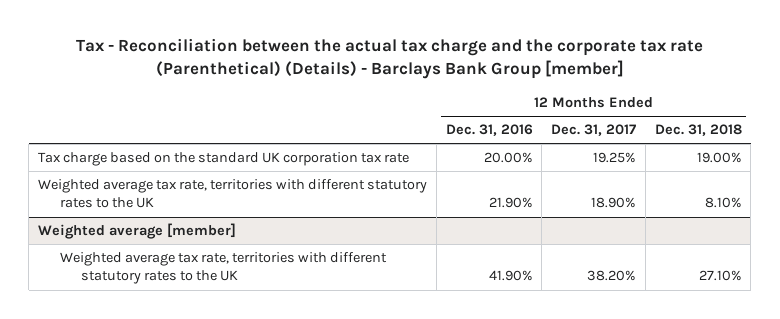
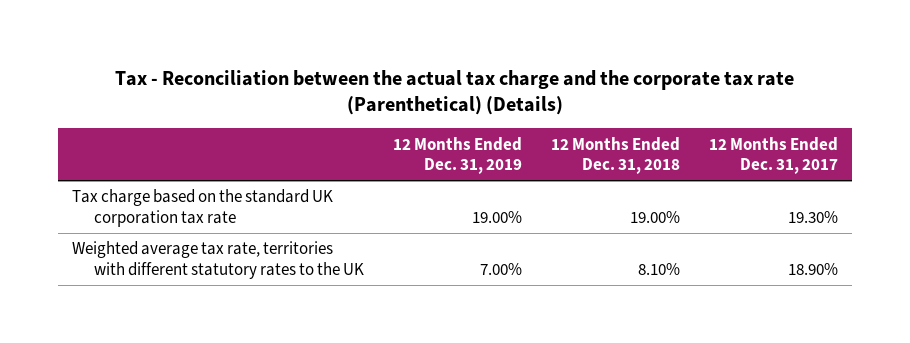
- Tax - Reconciliation between the actual tax charge and the corporate tax rate (Parenthetical) (Details) - Barclays Bank Group [member]
+ Tax - Reconciliation between the actual tax charge and the corporate tax rate (Parenthetical) (Details)
- | 12 Months Ended Dec. 31, 2016 | 12 Months Ended Dec. 31, 2017 | 12 Months Ended Dec. 31, 2018
+ | 12 Months Ended Dec. 31, 2019 | 12 Months Ended Dec. 31, 2018 | 12 Months Ended Dec. 31, 2017
- Tax charge based on the standard UK corporation tax rate | 20.00% | 19.25% | 19.00%
+ Tax charge based on the standard UK corporation tax rate | 19.00% | 19.00% | 19.30%
- Weighted average [member]
- Weighted average tax rate, territories with different statutory rates to the UK | 41.90% | 38.20% | 27.10%

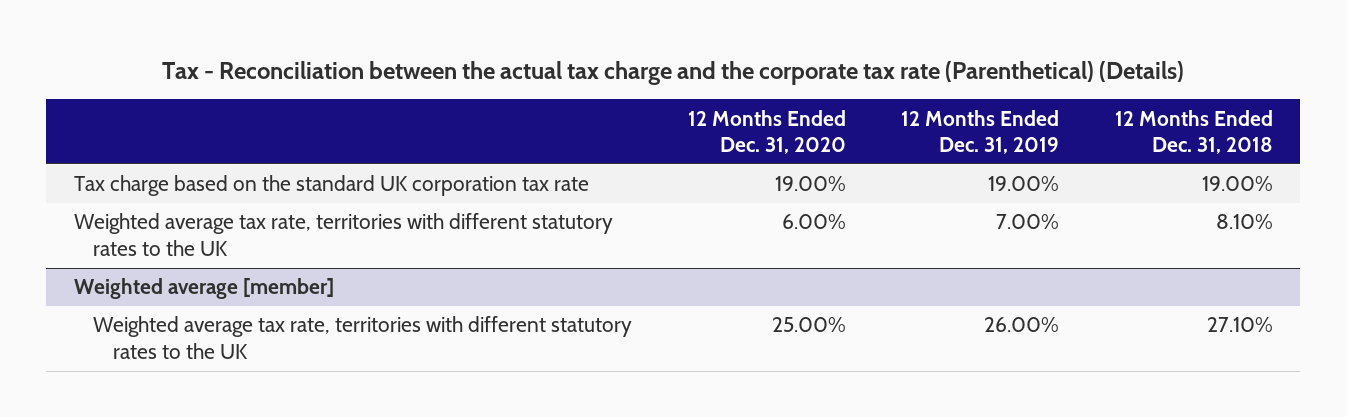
- | 12 Months Ended Dec. 31, 2019 | 12 Months Ended Dec. 31, 2018 | 12 Months Ended Dec. 31, 2017
+ | 12 Months Ended Dec. 31, 2020 | 12 Months Ended Dec. 31, 2019 | 12 Months Ended Dec. 31, 2018
+ Weighted average [member]
+ Weighted average tax rate, territories with different statutory rates to the UK | 25.00% | 26.00% | 27.10%

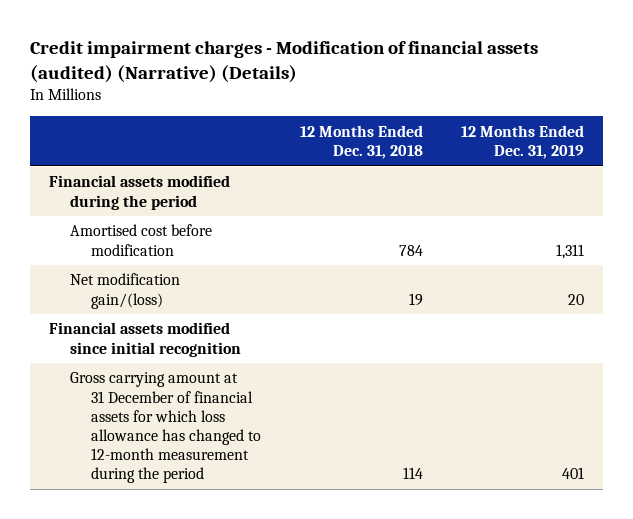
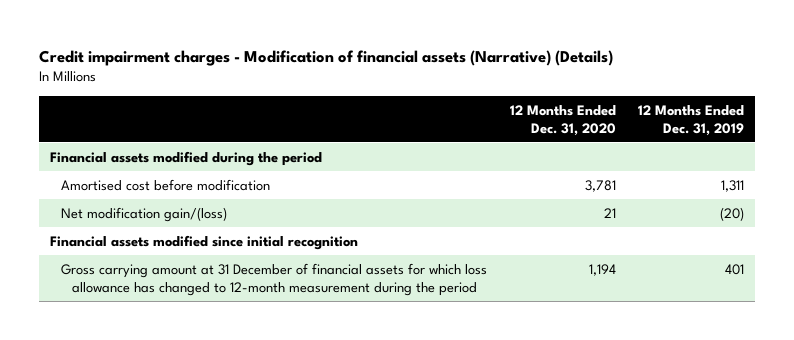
- Credit impairment charges - Modification of financial assets (audited) (Narrative) (Details)
+ Credit impairment charges - Modification of financial assets (Narrative) (Details)
- | 12 Months Ended Dec. 31, 2018 | 12 Months Ended Dec. 31, 2019
+ | 12 Months Ended Dec. 31, 2020 | 12 Months Ended Dec. 31, 2019
- Net modification gain/(loss) | 19 | 20
+ Net modification gain/(loss) | 21 | (20)

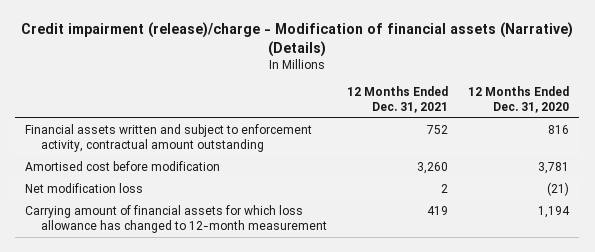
- Credit impairment charges - Modification of financial assets (Narrative) (Details)
+ Credit impairment (release)/charge - Modification of financial assets (Narrative) (Details)
- | 12 Months Ended Dec. 31, 2020 | 12 Months Ended Dec. 31, 2019
+ | 12 Months Ended Dec. 31, 2021 | 12 Months Ended Dec. 31, 2020
- Financial assets modified during the period
+ Financial assets written and subject to enforcement activity, contractual amount outstanding | 752 | 816
- Net modification gain/(loss) | 21 | (20)
- Financial assets modified since initial recognition
- Gross carrying amount at 31 December of financial assets for which loss allowance has changed to 12-month measurement during the period | 1,194 | 401
+ Net modification loss | 2 | (21)
+ Carrying amount of financial assets for which loss allowance has changed to 12-month measurement | 419 | 1,194

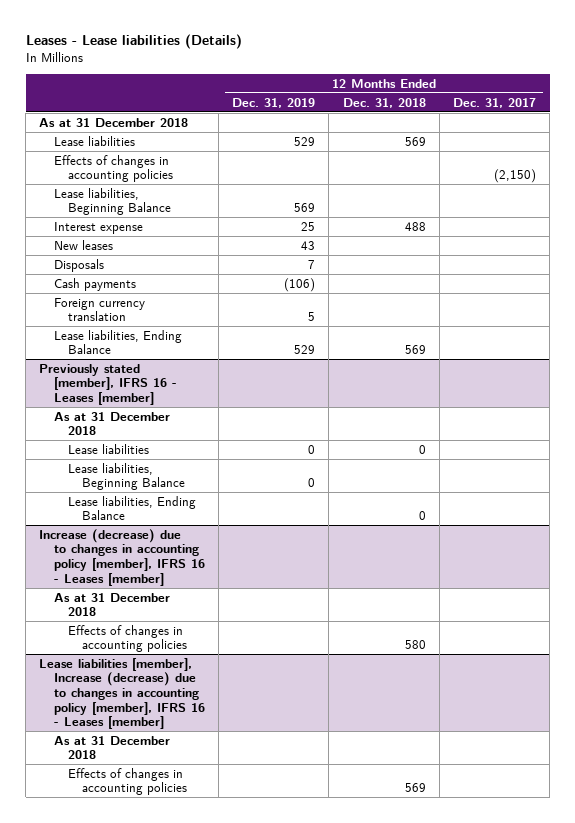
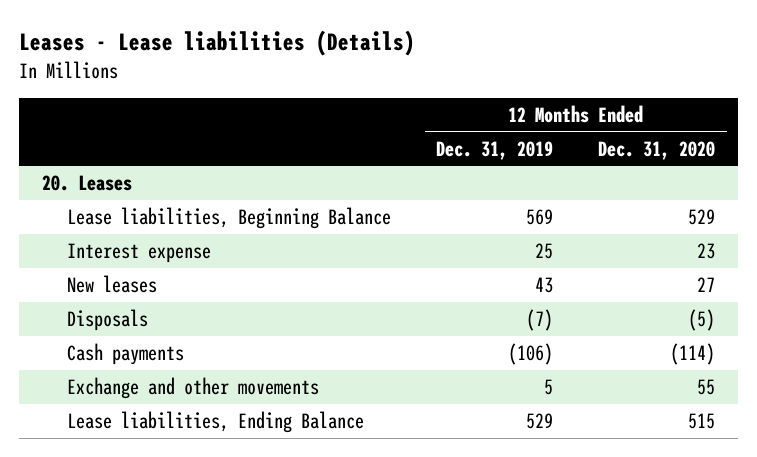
- | 12 Months Ended Dec. 31, 2019 | 12 Months Ended Dec. 31, 2018 | 12 Months Ended Dec. 31, 2017
+ | 12 Months Ended Dec. 31, 2019 | 12 Months Ended Dec. 31, 2020
- As at 31 December 2018
- Lease liabilities | 529 | 569 |
- Effects of changes in accounting policies | | | (2,150)
+ 20. Leases
- Disposals | 7 | |
+ Disposals | (7) | (5)
- Foreign currency translation | 5 | |
+ Exchange and other movements | 5 | 55
- Previously stated [member], IFRS 16 - Leases [member]
- As at 31 December 2018
- Lease liabilities | 0 | 0 |
- Lease liabilities, Beginning Balance | 0 | |
- Lease liabilities, Ending Balance | | 0 |
- Increase (decrease) due to changes in accounting policy [member], IFRS 16 - Leases [member]
- As at 31 December 2018
- Effects of changes in accounting policies | | 580 |
- Lease liabilities [member], Increase (decrease) due to changes in accounting policy [member], IFRS 16 - Leases [member]
- As at 31 December 2018
- Effects of changes in accounting policies | | 569 |

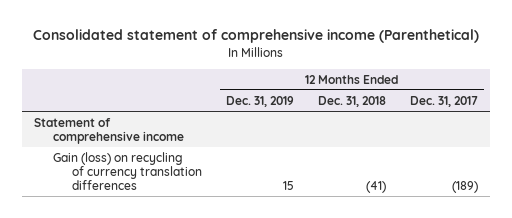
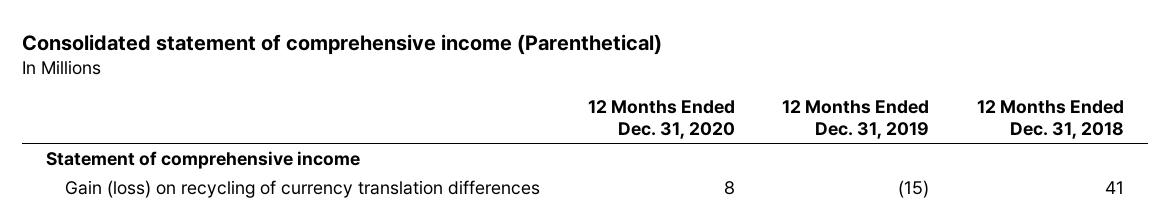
- | 12 Months Ended Dec. 31, 2019 | 12 Months Ended Dec. 31, 2018 | 12 Months Ended Dec. 31, 2017
+ | 12 Months Ended Dec. 31, 2020 | 12 Months Ended Dec. 31, 2019 | 12 Months Ended Dec. 31, 2018
- Gain (loss) on recycling of currency translation differences | 15 | (41) | (189)
+ Gain (loss) on recycling of currency translation differences | 8 | (15) | 41

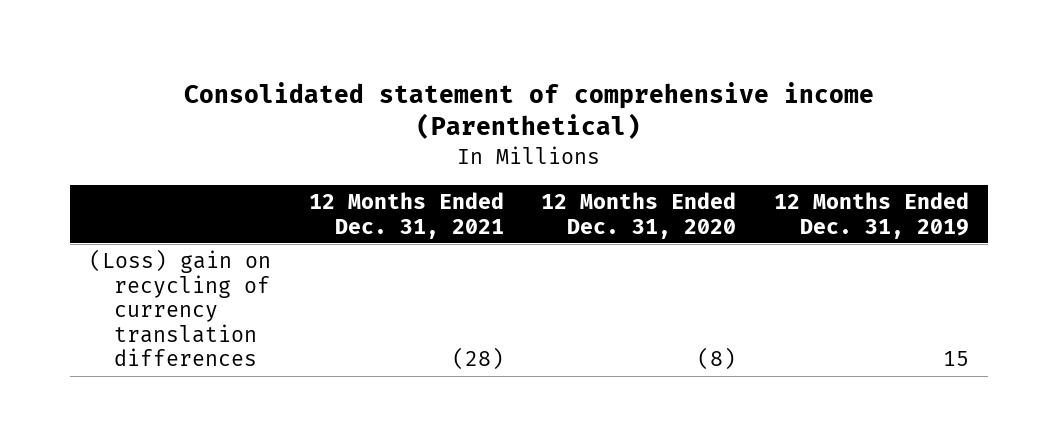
- | 12 Months Ended Dec. 31, 2020 | 12 Months Ended Dec. 31, 2019 | 12 Months Ended Dec. 31, 2018
+ | 12 Months Ended Dec. 31, 2021 | 12 Months Ended Dec. 31, 2020 | 12 Months Ended Dec. 31, 2019
- Statement of comprehensive income
- Gain (loss) on recycling of currency translation differences | 8 | (15) | 41
+ (Loss) gain on recycling of currency translation differences | (28) | (8) | 15

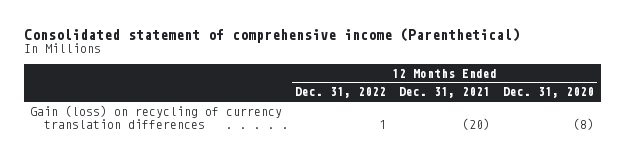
- | 12 Months Ended Dec. 31, 2021 | 12 Months Ended Dec. 31, 2020 | 12 Months Ended Dec. 31, 2019
+ | 12 Months Ended Dec. 31, 2022 | 12 Months Ended Dec. 31, 2021 | 12 Months Ended Dec. 31, 2020
- (Loss) gain on recycling of currency translation differences | (28) | (8) | 15
+ Gain (loss) on recycling of currency translation differences | 1 | (20) | (8)

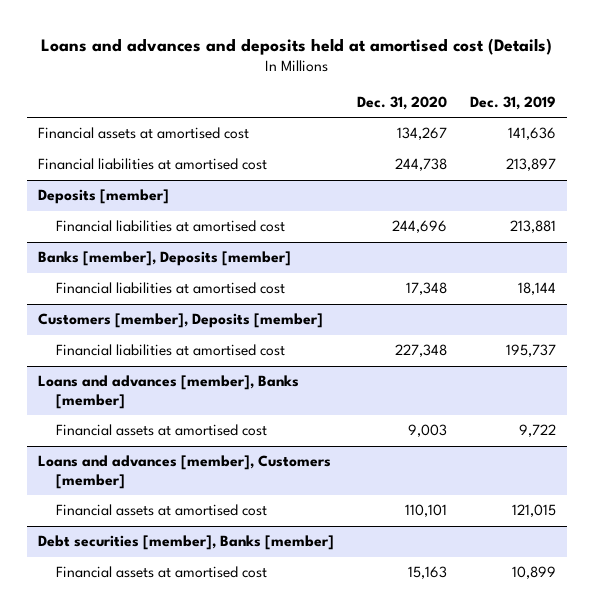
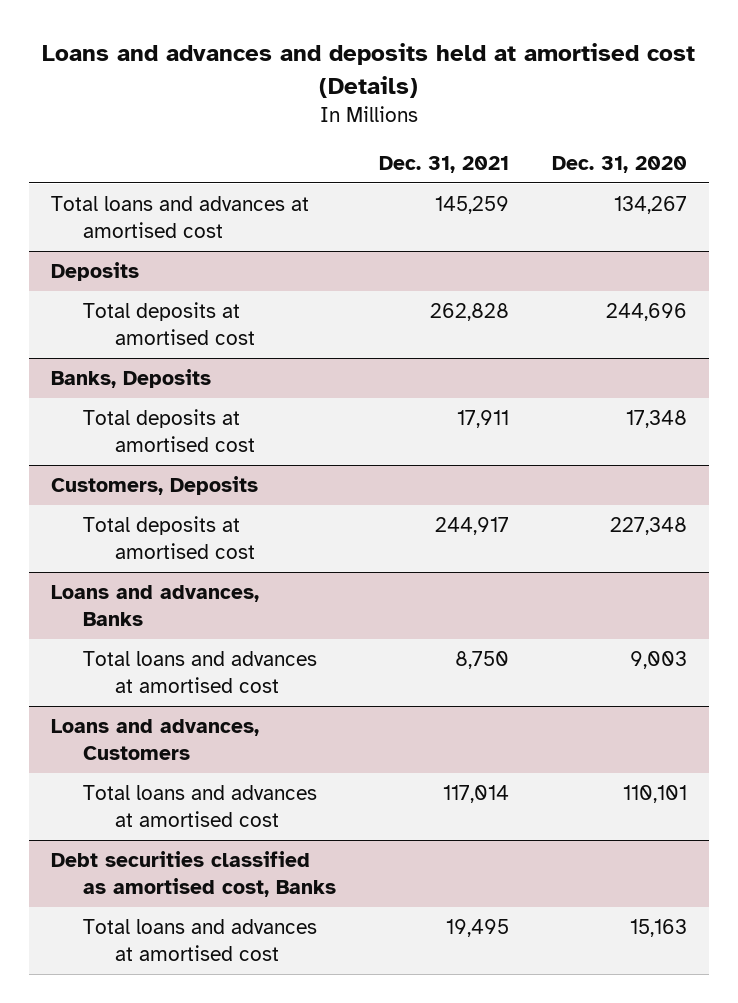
- | Dec. 31, 2020 | Dec. 31, 2019
+ | Dec. 31, 2021 | Dec. 31, 2020
- Financial assets at amortised cost | 134,267 | 141,636
- Financial liabilities at amortised cost | 244,738 | 213,897
- Deposits [member]
- Financial liabilities at amortised cost | 244,696 | 213,881
- Banks [member], Deposits [member]
- Financial liabilities at amortised cost | 17,348 | 18,144
- Customers [member], Deposits [member]
- Financial liabilities at amortised cost | 227,348 | 195,737
- Loans and advances [member], Banks [member]
- Financial assets at amortised cost | 9,003 | 9,722
- Loans and advances [member], Customers [member]
- Financial assets at amortised cost | 110,101 | 121,015
- Debt securities [member], Banks [member]
- Financial assets at amortised cost | 15,163 | 10,899
+ Total loans and advances at amortised cost | 145,259 | 134,267
+ Deposits
+ Total deposits at amortised cost | 262,828 | 244,696
+ Banks, Deposits
+ Total deposits at amortised cost | 17,911 | 17,348
+ Customers, Deposits
+ Total deposits at amortised cost | 244,917 | 227,348
+ Loans and advances, Banks
+ Total loans and advances at amortised cost | 8,750 | 9,003
+ Loans and advances, Customers
+ Total loans and advances at amortised cost | 117,014 | 110,101
+ Debt securities classified as amortised cost, Banks
+ Total loans and advances at amortised cost | 19,495 | 15,163

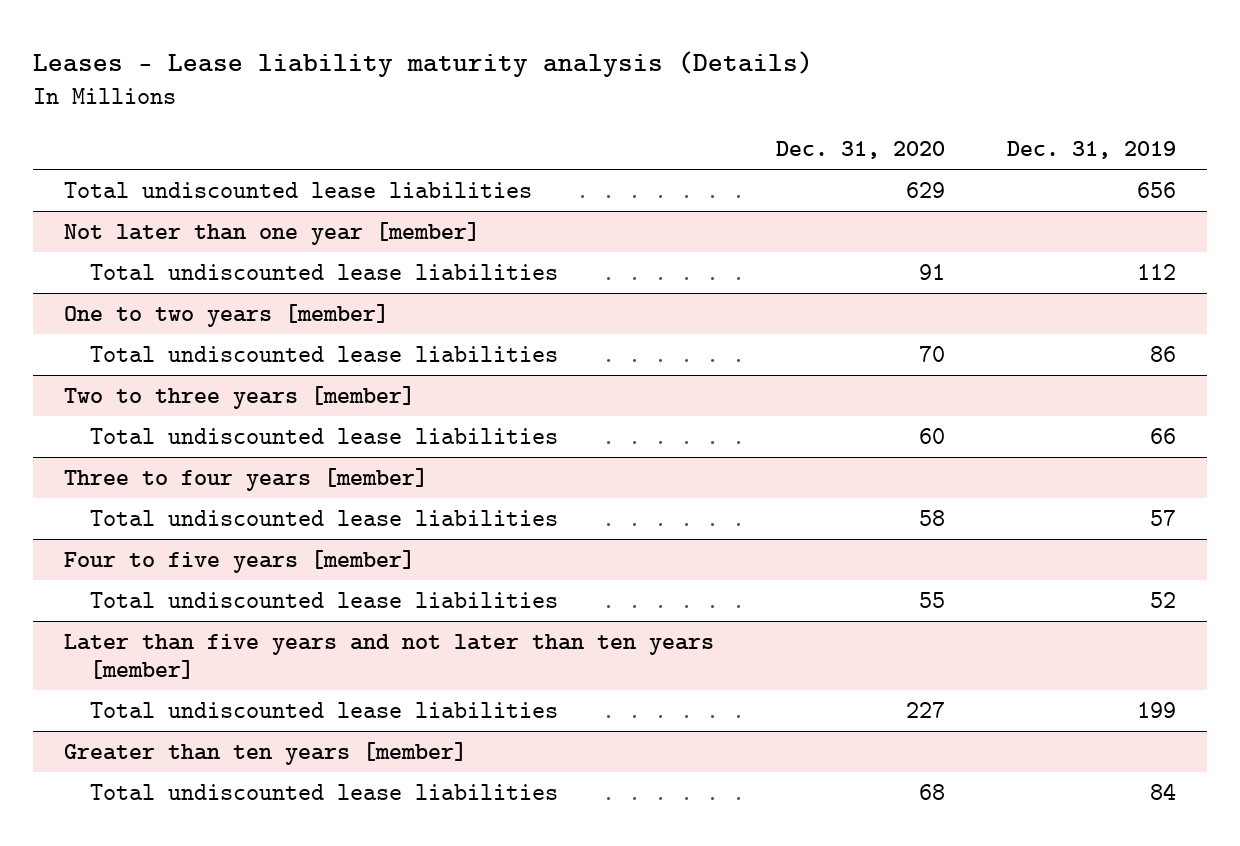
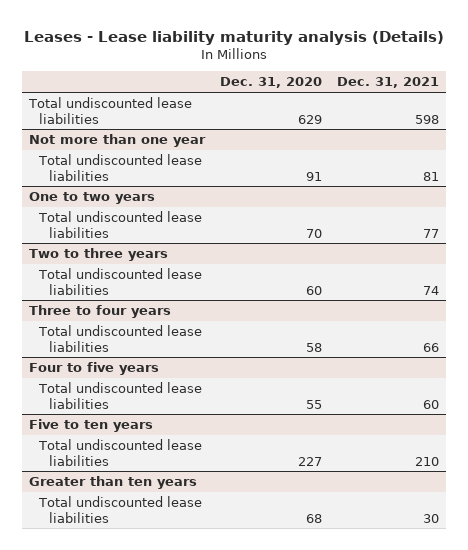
- | Dec. 31, 2020 | Dec. 31, 2019
+ | Dec. 31, 2020 | Dec. 31, 2021
- Not later than one year [member]
+ Not more than one year
- One to two years [member]
+ One to two years
- Two to three years [member]
+ Two to three years
- Three to four years [member]
+ Three to four years
- Four to five years [member]
+ Four to five years
- Later than five years and not later than ten years [member]
+ Five to ten years
- Greater than ten years [member]
+ Greater than ten years

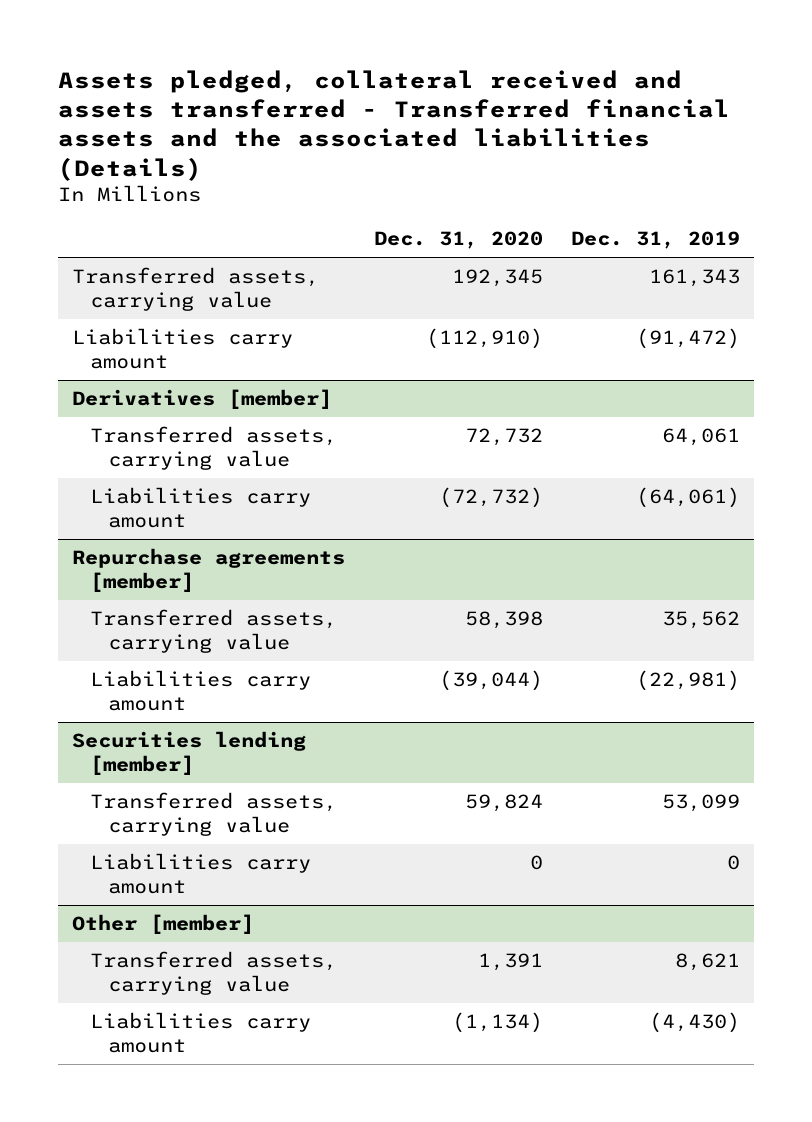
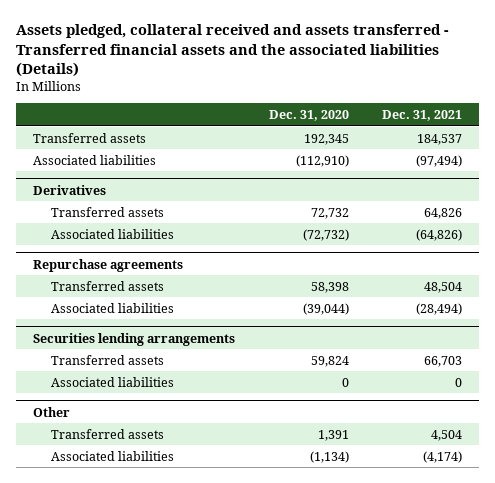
- | Dec. 31, 2020 | Dec. 31, 2019
+ | Dec. 31, 2020 | Dec. 31, 2021
- Transferred assets, carrying value | 192,345 | 161,343
- Liabilities carry amount | (112,910) | (91,472)
- Derivatives [member]
- Transferred assets, carrying value | 72,732 | 64,061
- Liabilities carry amount | (72,732) | (64,061)
- Repurchase agreements [member]
- Transferred assets, carrying value | 58,398 | 35,562
- Liabilities carry amount | (39,044) | (22,981)
- Securities lending [member]
- Transferred assets, carrying value | 59,824 | 53,099
- Liabilities carry amount | 0 | 0
- Other [member]
- Transferred assets, carrying value | 1,391 | 8,621
- Liabilities carry amount | (1,134) | (4,430)
+ Transferred assets | 192,345 | 184,537
+ Associated liabilities | (112,910) | (97,494)
+ Derivatives
+ Transferred assets | 72,732 | 64,826
+ Associated liabilities | (72,732) | (64,826)
+ Repurchase agreements
+ Transferred assets | 58,398 | 48,504
+ Associated liabilities | (39,044) | (28,494)
+ Securities lending arrangements
+ Transferred assets | 59,824 | 66,703
+ Associated liabilities | 0 | 0
+ Other
+ Transferred assets | 1,391 | 4,504
+ Associated liabilities | (1,134) | (4,174)

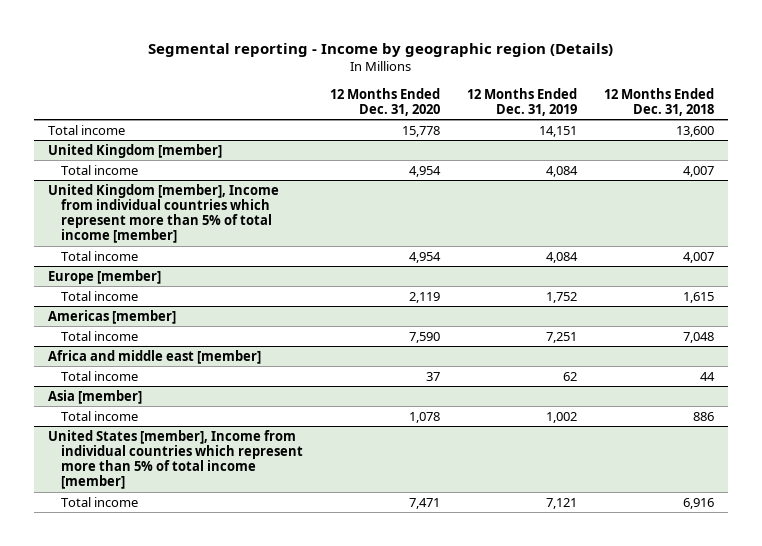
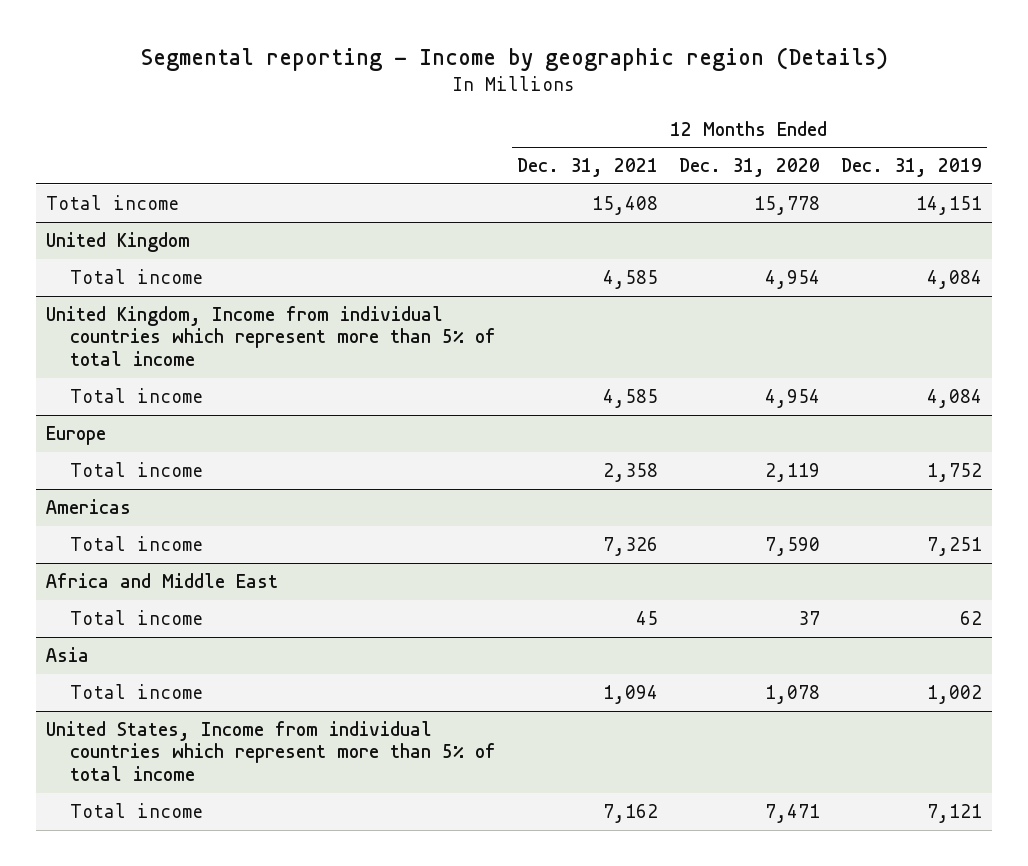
- | 12 Months Ended Dec. 31, 2020 | 12 Months Ended Dec. 31, 2019 | 12 Months Ended Dec. 31, 2018
+ | 12 Months Ended Dec. 31, 2021 | 12 Months Ended Dec. 31, 2020 | 12 Months Ended Dec. 31, 2019
- United Kingdom [member]
+ United Kingdom
- United Kingdom [member], Income from individual countries which represent more than 5% of total income [member]
+ United Kingdom, Income from individual countries which represent more than 5% of total income
- Europe [member]
+ Europe
- Americas [member]
+ Americas
- Africa and middle east [member]
+ Africa and Middle East
- Asia [member]
+ Asia
- United States [member], Income from individual countries which represent more than 5% of total income [member]
+ United States, Income from individual countries which represent more than 5% of total income

